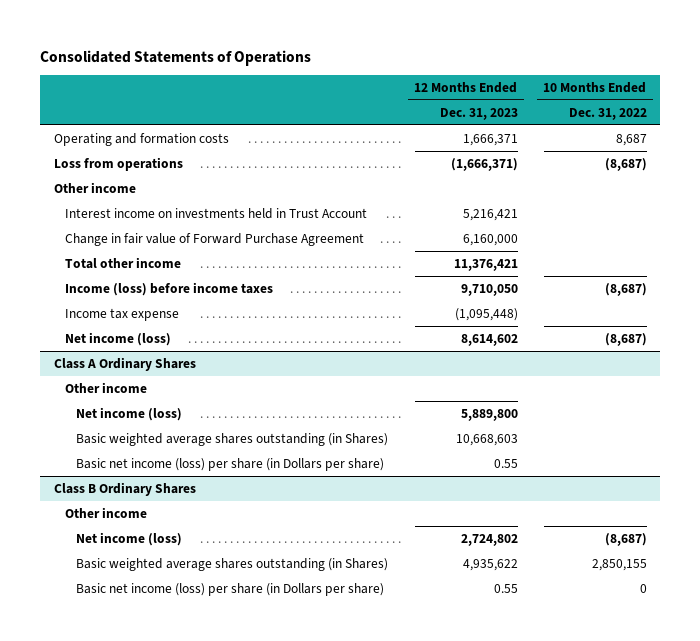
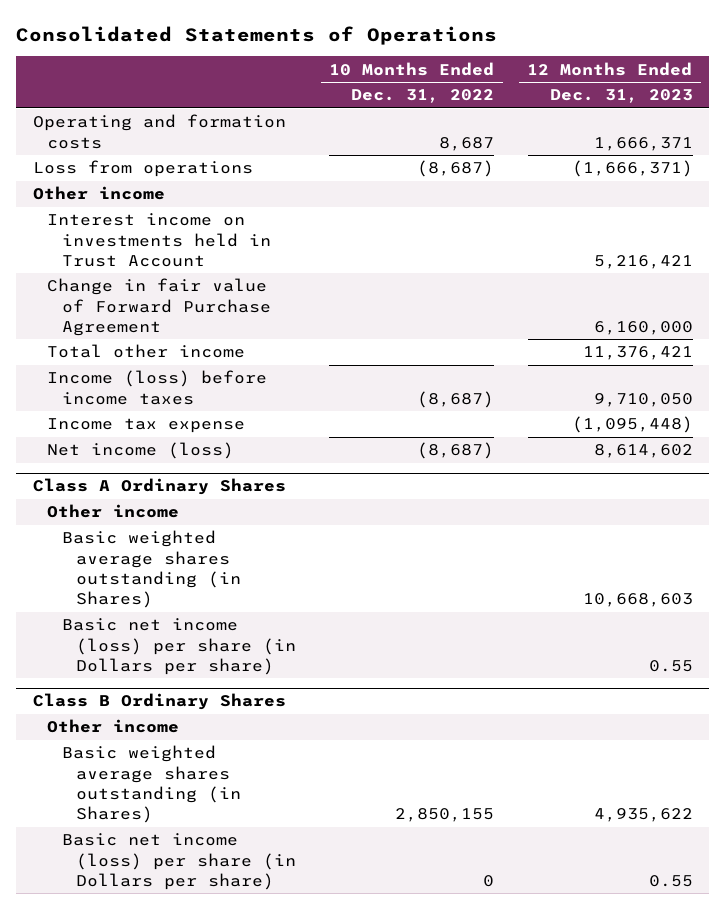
- | 12 Months Ended Dec. 31, 2023 | 10 Months Ended Dec. 31, 2022
+ | 10 Months Ended Dec. 31, 2022 | 12 Months Ended Dec. 31, 2023
@ Class A Ordinary Shares
- Net income (loss) | 5,889,800 |
@ Class B Ordinary Shares
- Net income (loss) | 2,724,802 | (8,687)

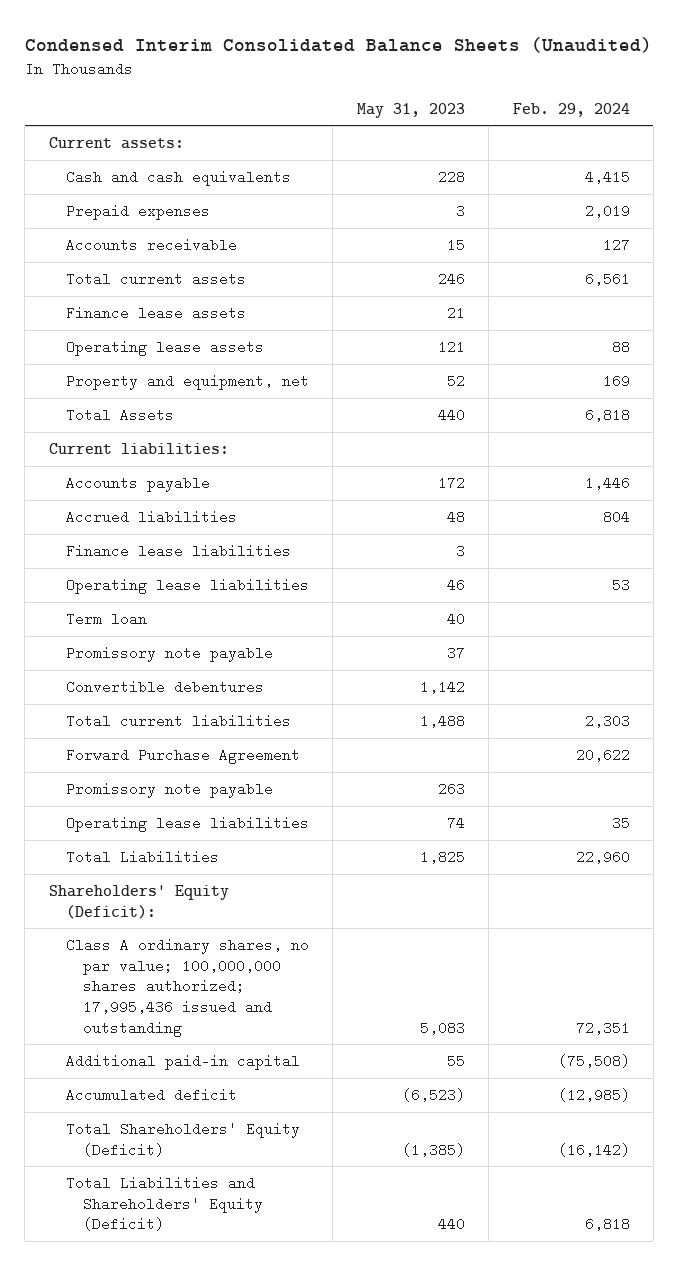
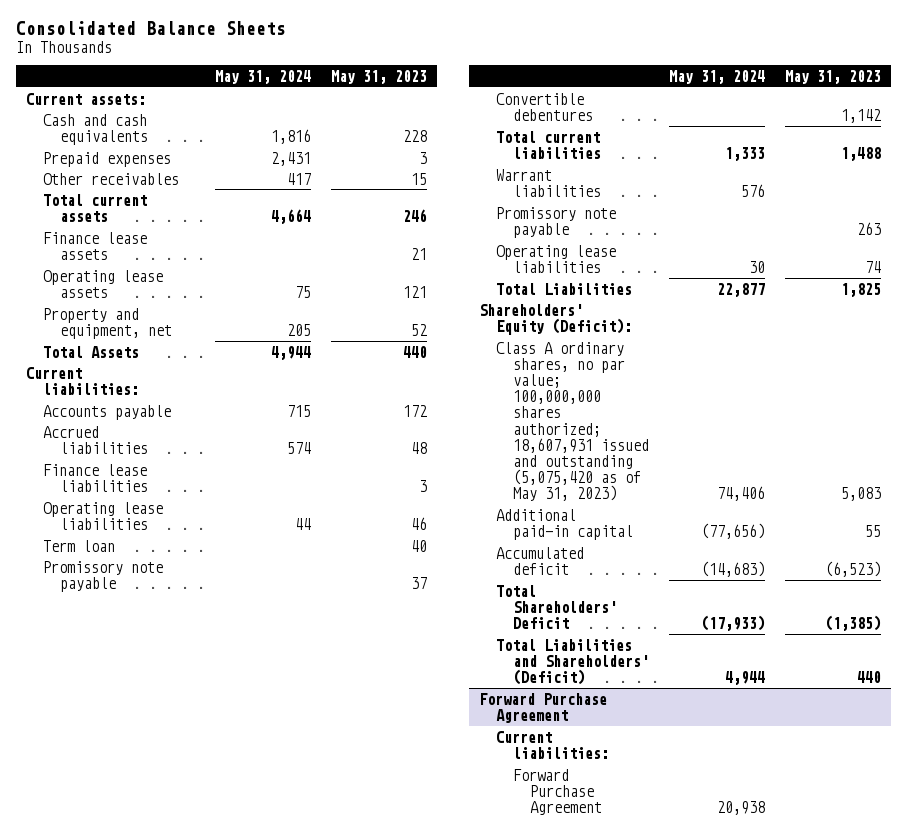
- Condensed Interim Consolidated Balance Sheets (Unaudited)
+ Consolidated Balance Sheets
- | May 31, 2023 | Feb. 29, 2024
+ | May 31, 2024 | May 31, 2023
- Accounts receivable | 15 | 127
+ Other receivables | 417 | 15
- Forward Purchase Agreement | | 20,622
+ Warrant liabilities | 576 |
- Class A ordinary shares, no par value; 100,000,000 shares authorized; 17,995,436 issued and outstanding | 5,083 | 72,351
+ Class A ordinary shares, no par value; 100,000,000 shares authorized; 18,607,931 issued and outstanding (5,075,420 as of May 31, 2023) | 74,406 | 5,083
- Total Shareholders' Equity (Deficit) | (1,385) | (16,142)
- Total Liabilities and Shareholders' Equity (Deficit) | 440 | 6,818
+ Total Shareholders' Deficit | (17,933) | (1,385)
+ Total Liabilities and Shareholders' (Deficit) | 4,944 | 440
+ Forward Purchase Agreement
+ Current liabilities:
+ Forward Purchase Agreement | 20,938 |

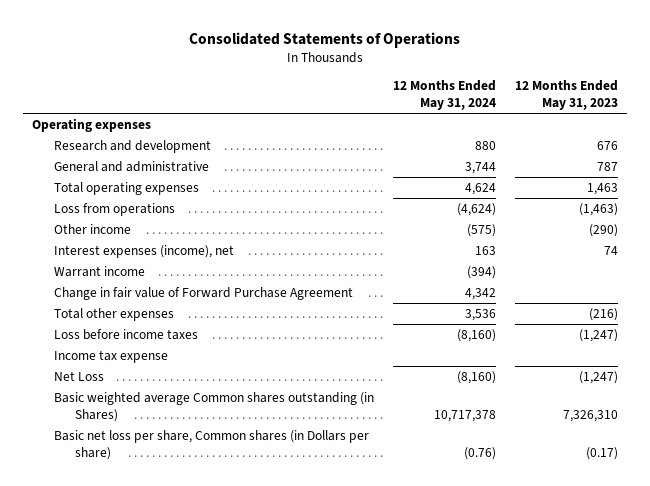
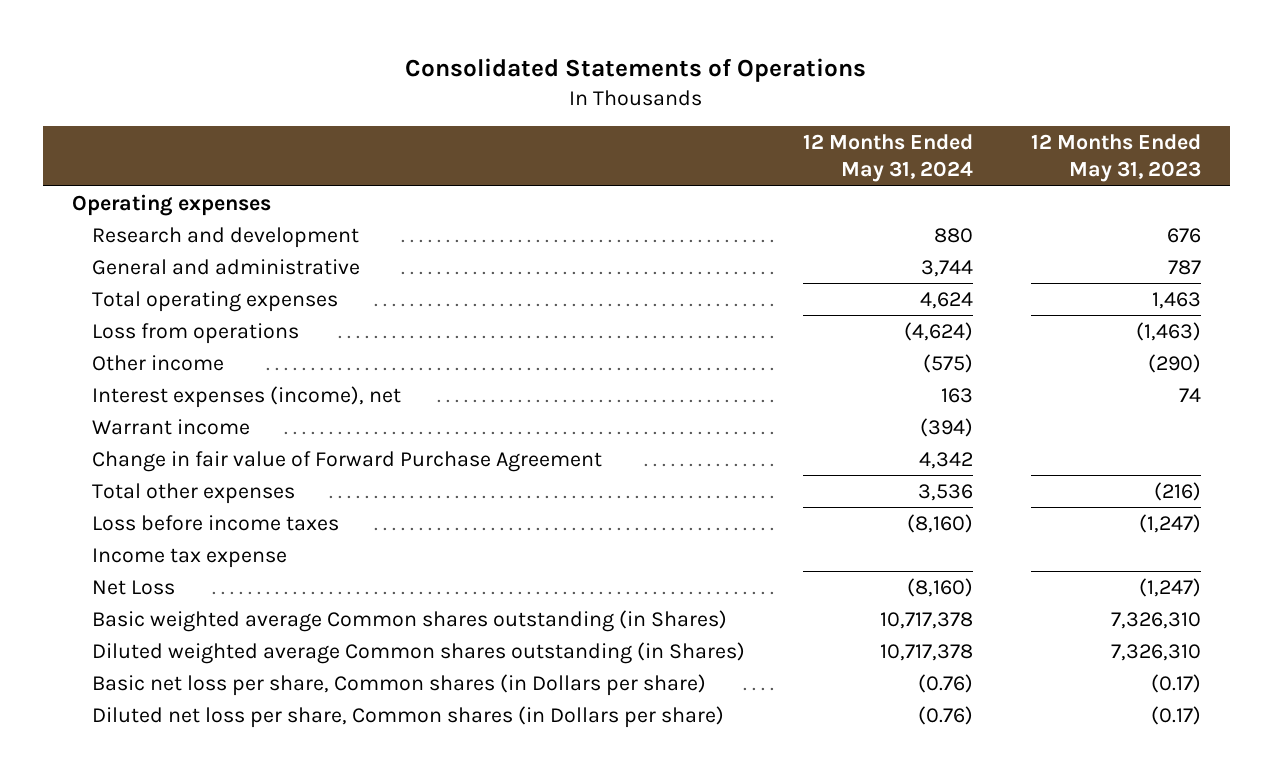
+ Diluted weighted average Common shares outstanding (in Shares) | 10,717,378 | 7,326,310
+ Diluted net loss per share, Common shares (in Dollars per share) | (0.76) | (0.17)

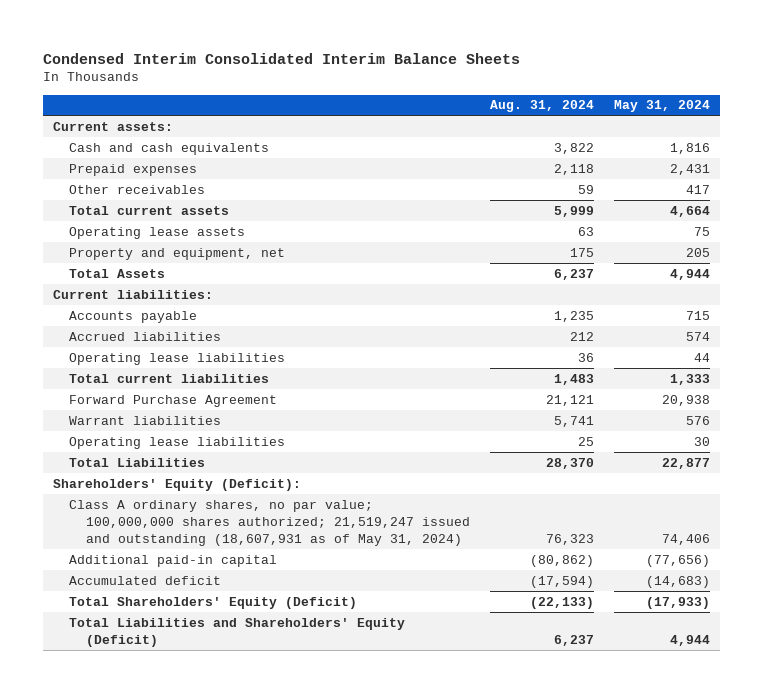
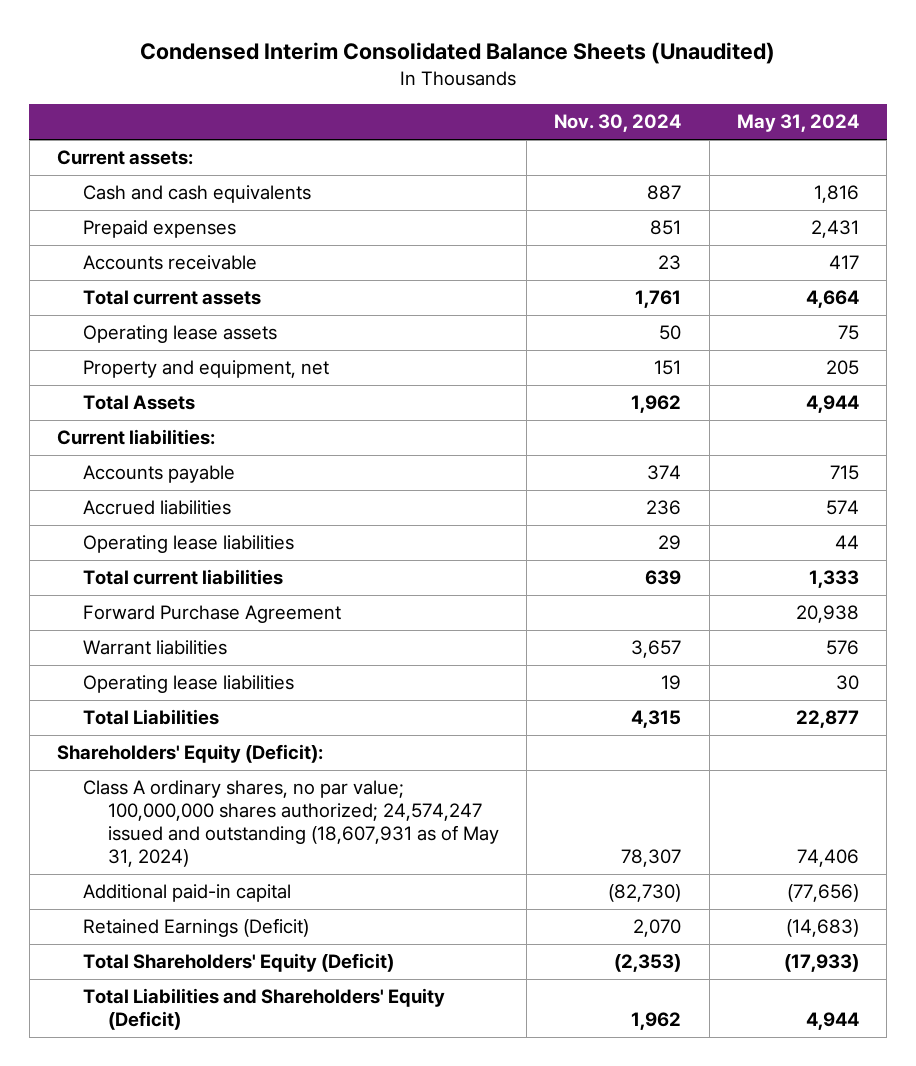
- Condensed Interim Consolidated Interim Balance Sheets
+ Condensed Interim Consolidated Balance Sheets (Unaudited)
- | Aug. 31, 2024 | May 31, 2024
+ | Nov. 30, 2024 | May 31, 2024
- Other receivables | 59 | 417
+ Accounts receivable | 23 | 417
- Class A ordinary shares, no par value; 100,000,000 shares authorized; 21,519,247 issued and outstanding (18,607,931 as of May 31, 2024) | 76,323 | 74,406
+ Class A ordinary shares, no par value; 100,000,000 shares authorized; 24,574,247 issued and outstanding (18,607,931 as of May 31, 2024) | 78,307 | 74,406
- Accumulated deficit | (17,594) | (14,683)
+ Retained Earnings (Deficit) | 2,070 | (14,683)

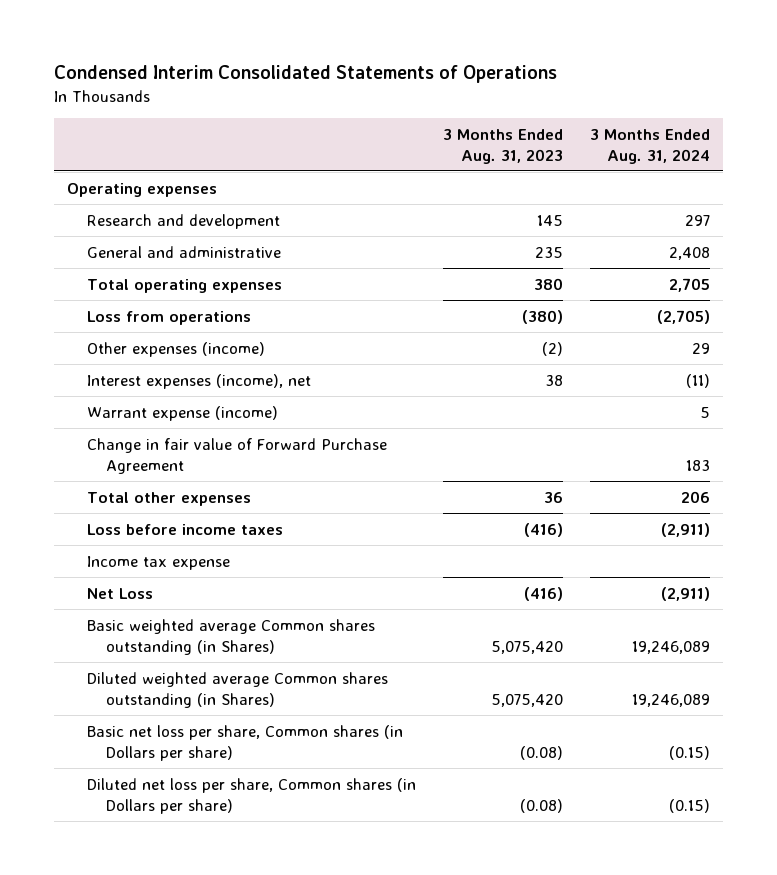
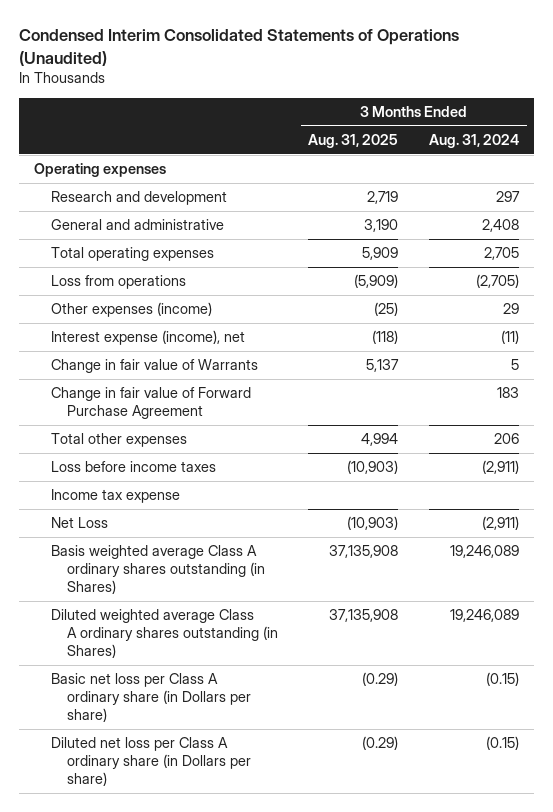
- Condensed Interim Consolidated Statements of Operations
+ Condensed Interim Consolidated Statements of Operations (Unaudited)
- | 3 Months Ended Aug. 31, 2023 | 3 Months Ended Aug. 31, 2024
+ | 3 Months Ended Aug. 31, 2025 | 3 Months Ended Aug. 31, 2024
- Interest expenses (income), net | 38 | (11)
- Warrant expense (income) | | 5
+ Interest expense (income), net | (118) | (11)
+ Change in fair value of Warrants | 5,137 | 5
- Basic weighted average Common shares outstanding (in Shares) | 5,075,420 | 19,246,089
- Diluted weighted average Common shares outstanding (in Shares) | 5,075,420 | 19,246,089
- Basic net loss per share, Common shares (in Dollars per share) | (0.08) | (0.15)
- Diluted net loss per share, Common shares (in Dollars per share) | (0.08) | (0.15)
+ Basis weighted average Class A ordinary shares outstanding (in Shares) | 37,135,908 | 19,246,089
+ Diluted weighted average Class A ordinary shares outstanding (in Shares) | 37,135,908 | 19,246,089
+ Basic net loss per Class A ordinary share (in Dollars per share) | (0.29) | (0.15)
+ Diluted net loss per Class A ordinary share (in Dollars per share) | (0.29) | (0.15)

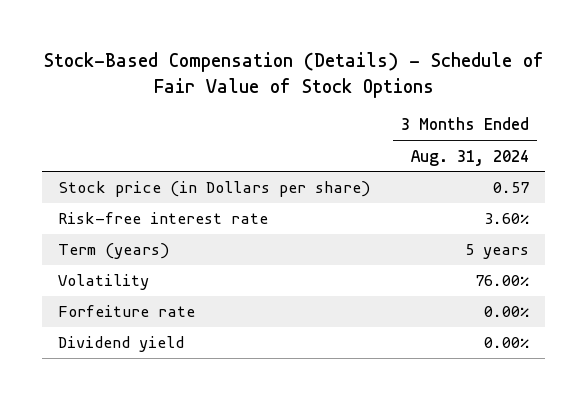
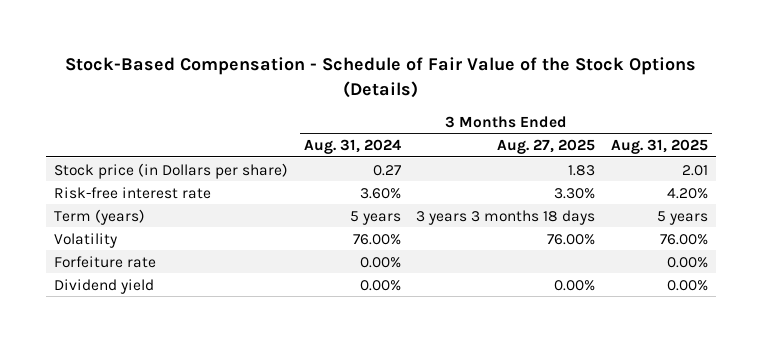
- Stock-Based Compensation (Details) - Schedule of Fair Value of Stock Options
+ Stock-Based Compensation - Schedule of Fair Value of the Stock Options (Details)
- | 3 Months Ended Aug. 31, 2024
+ | 3 Months Ended Aug. 31, 2024 | 3 Months Ended Aug. 27, 2025 | 3 Months Ended Aug. 31, 2025
- Stock price (in Dollars per share) | 0.57
+ Stock price (in Dollars per share) | 0.27 | 1.83 | 2.01

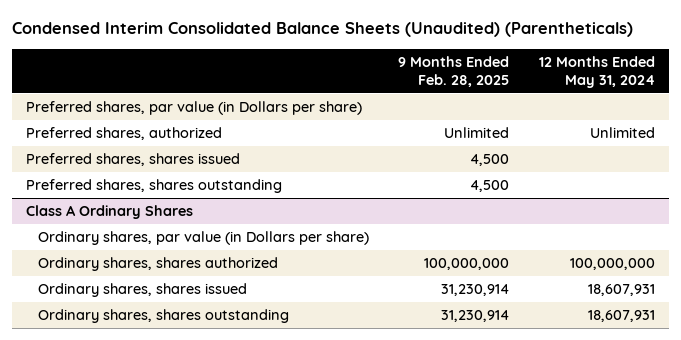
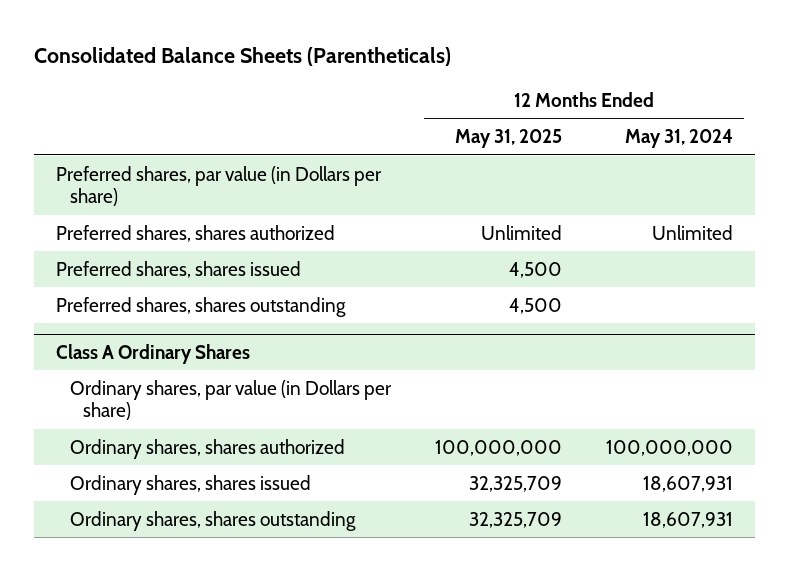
- Condensed Interim Consolidated Balance Sheets (Unaudited) (Parentheticals)
+ Consolidated Balance Sheets (Parentheticals)
- | 9 Months Ended Feb. 28, 2025 | 12 Months Ended May 31, 2024
+ | 12 Months Ended May 31, 2025 | 12 Months Ended May 31, 2024
- Preferred shares, authorized | Unlimited | Unlimited
+ Preferred shares, shares authorized | Unlimited | Unlimited

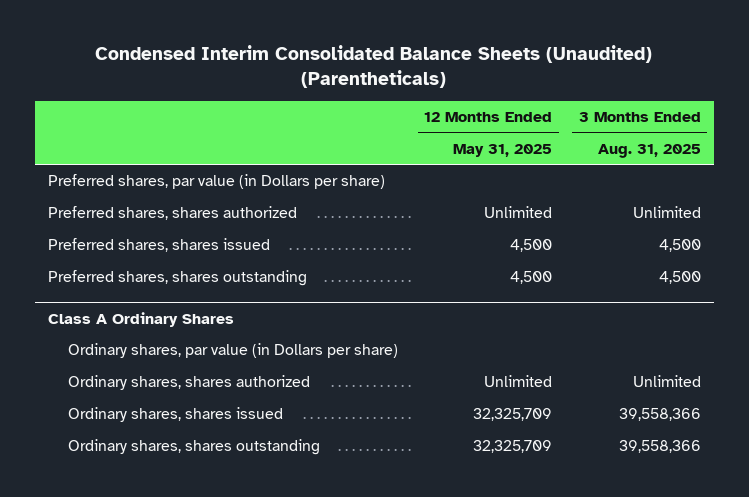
- Consolidated Balance Sheets (Parentheticals)
+ Condensed Interim Consolidated Balance Sheets (Unaudited) (Parentheticals)
- | 12 Months Ended May 31, 2025 | 12 Months Ended May 31, 2024
+ | 12 Months Ended May 31, 2025 | 3 Months Ended Aug. 31, 2025
@ Class A Ordinary Shares
- Ordinary shares, shares authorized | 100,000,000 | 100,000,000
+ Ordinary shares, shares authorized | Unlimited | Unlimited

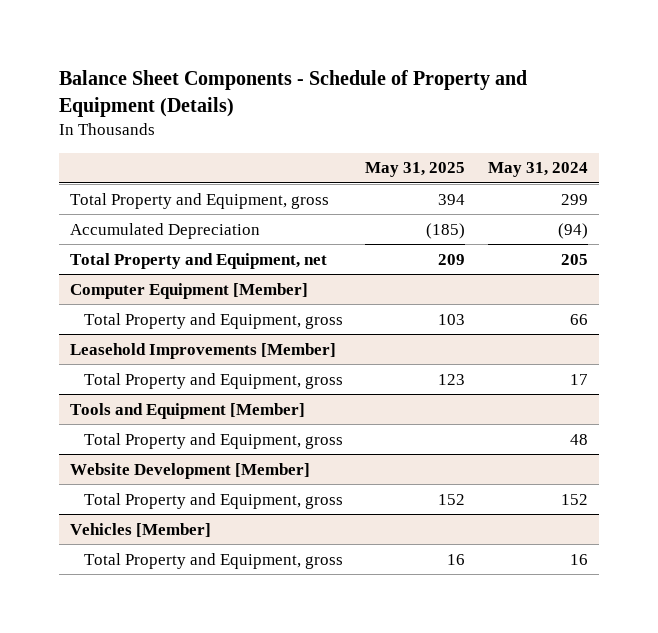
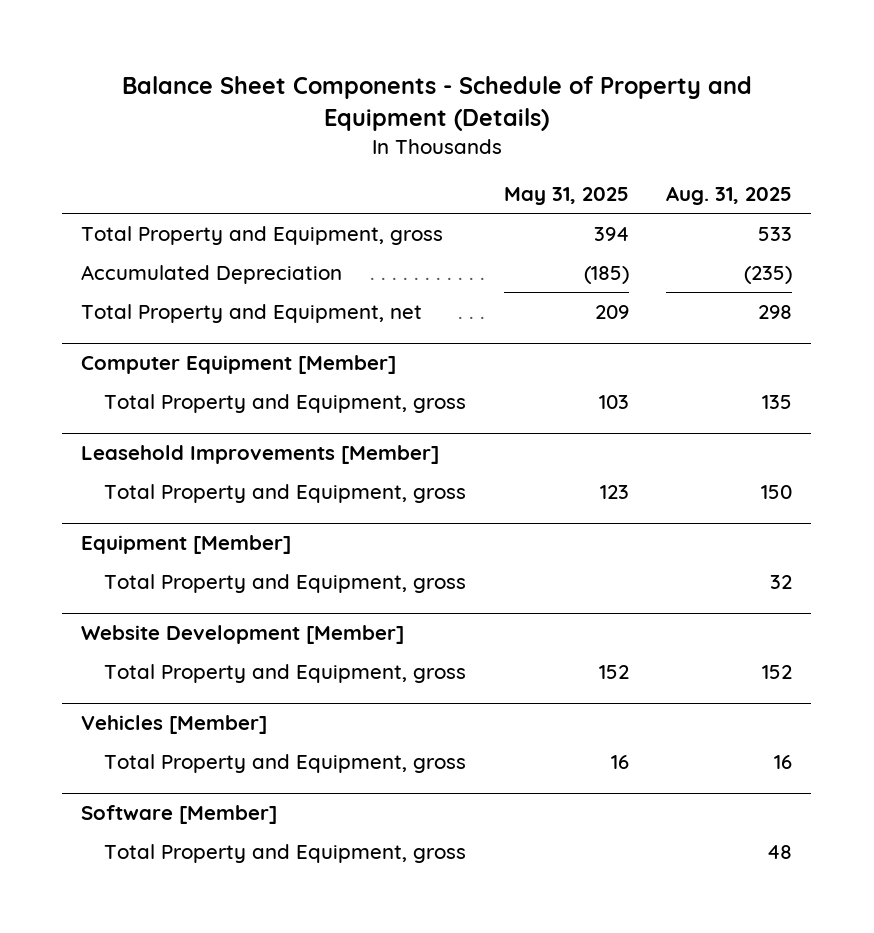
- | May 31, 2025 | May 31, 2024
+ | May 31, 2025 | Aug. 31, 2025
- Tools and Equipment [Member]
+ Equipment [Member]
+ Software [Member]
+ Total Property and Equipment, gross | | 48

